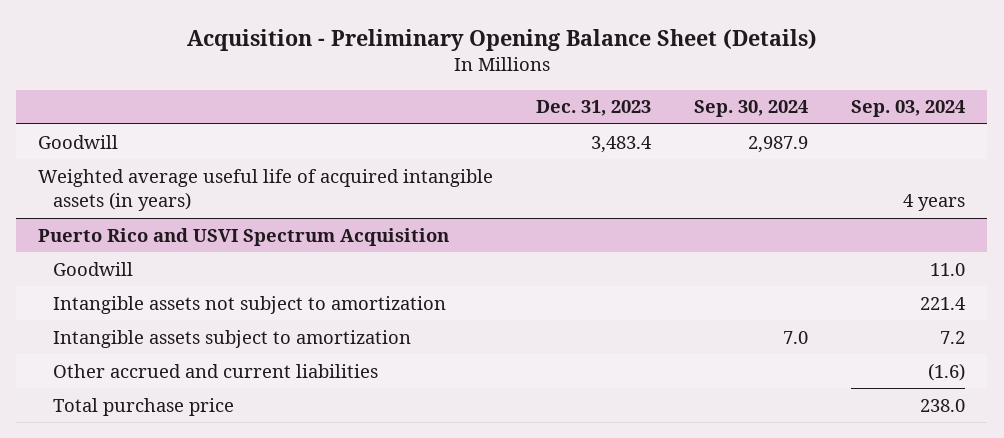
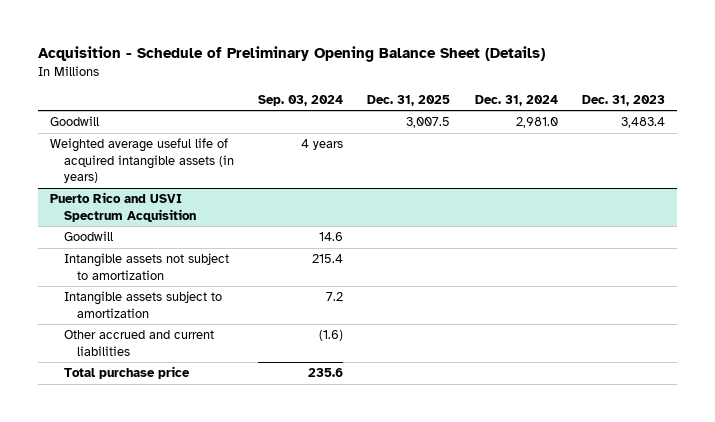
- Acquisition - Preliminary Opening Balance Sheet (Details)
+ Acquisition - Schedule of Preliminary Opening Balance Sheet (Details)
- | Dec. 31, 2023 | Sep. 30, 2024 | Sep. 03, 2024
+ | Sep. 03, 2024 | Dec. 31, 2025 | Dec. 31, 2024 | Dec. 31, 2023
@ Puerto Rico and USVI Spectrum Acquisition
- Goodwill | | | 11.0
- Intangible assets not subject to amortization | | | 221.4
+ Goodwill | 14.6 | | |
+ Intangible assets not subject to amortization | 215.4 | | |
- Total purchase price | | | 238.0
+ Total purchase price | 235.6 | | |

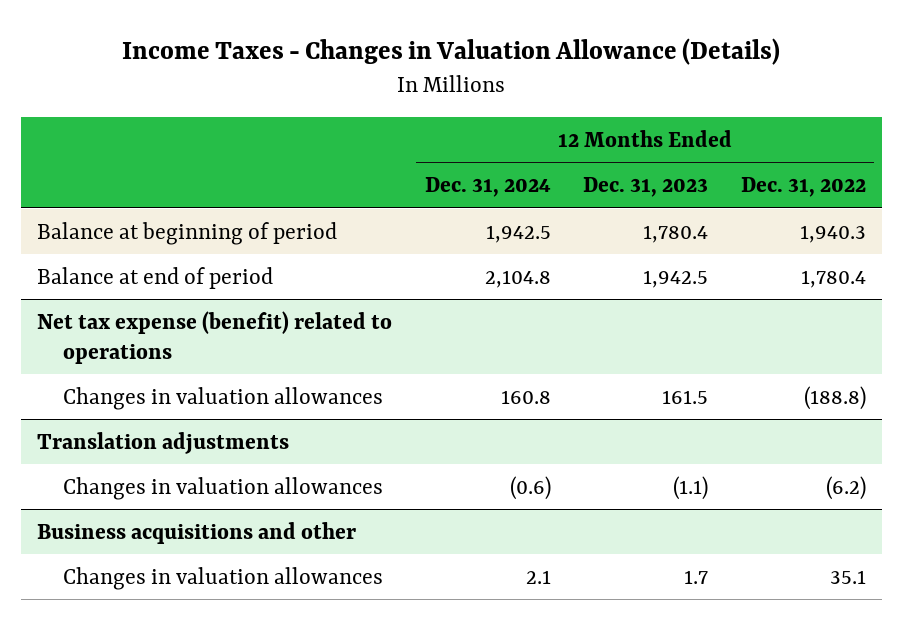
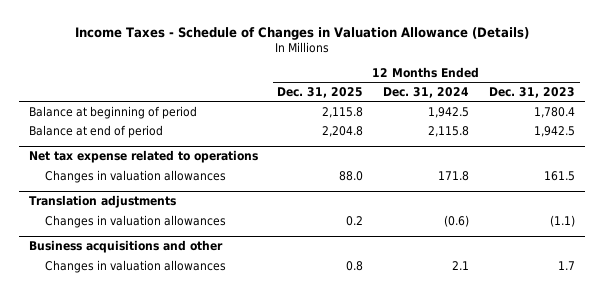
- Income Taxes - Changes in Valuation Allowance (Details)
+ Income Taxes - Schedule of Changes in Valuation Allowance (Details)
- | 12 Months Ended Dec. 31, 2024 | 12 Months Ended Dec. 31, 2023 | 12 Months Ended Dec. 31, 2022
+ | 12 Months Ended Dec. 31, 2025 | 12 Months Ended Dec. 31, 2024 | 12 Months Ended Dec. 31, 2023
- Balance at end of period | 2,104.8 | 1,942.5 | 1,780.4
- Net tax expense (benefit) related to operations
- Changes in valuation allowances | 160.8 | 161.5 | (188.8)
+ Balance at end of period | 2,204.8 | 2,115.8 | 1,942.5
+ Net tax expense related to operations
+ Changes in valuation allowances | 88.0 | 171.8 | 161.5

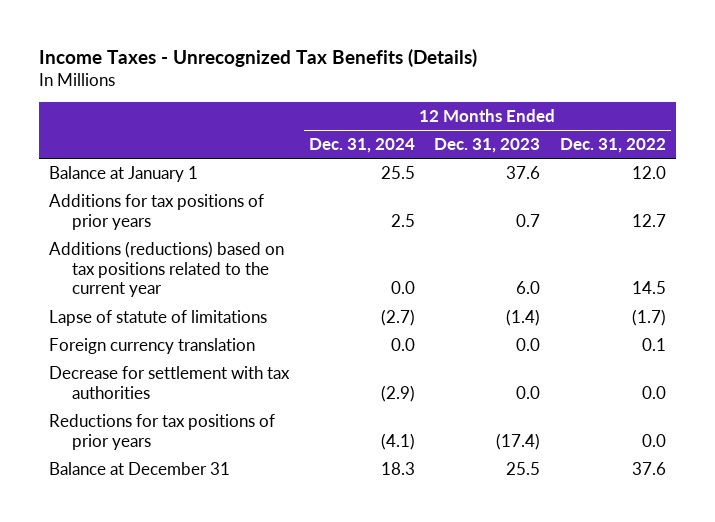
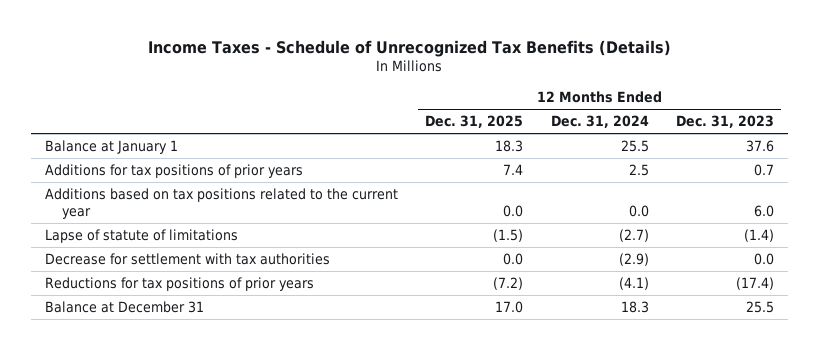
- Income Taxes - Unrecognized Tax Benefits (Details)
+ Income Taxes - Schedule of Unrecognized Tax Benefits (Details)
- | 12 Months Ended Dec. 31, 2024 | 12 Months Ended Dec. 31, 2023 | 12 Months Ended Dec. 31, 2022
+ | 12 Months Ended Dec. 31, 2025 | 12 Months Ended Dec. 31, 2024 | 12 Months Ended Dec. 31, 2023
- Additions (reductions) based on tax positions related to the current year | 0.0 | 6.0 | 14.5
+ Additions based on tax positions related to the current year | 0.0 | 0.0 | 6.0
- Foreign currency translation | 0.0 | 0.0 | 0.1

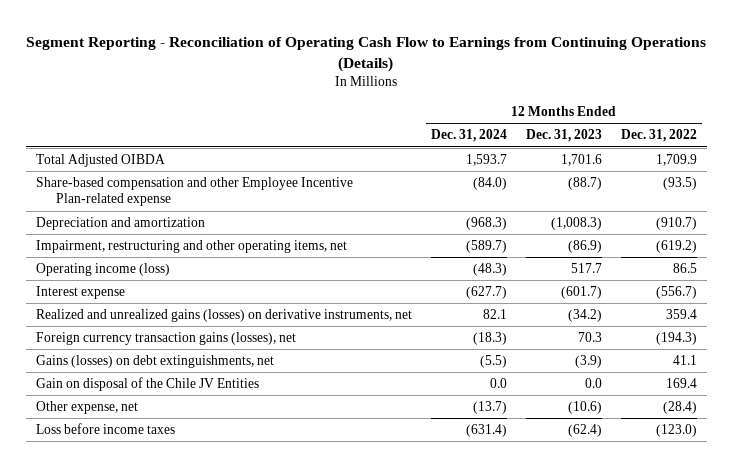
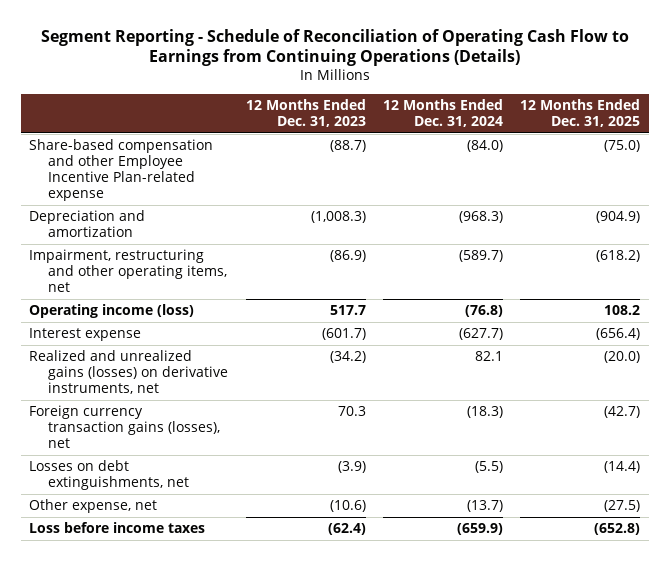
- Segment Reporting - Reconciliation of Operating Cash Flow to Earnings from Continuing Operations (Details)
+ Segment Reporting - Schedule of Reconciliation of Operating Cash Flow to Earnings from Continuing Operations (Details)
- | 12 Months Ended Dec. 31, 2024 | 12 Months Ended Dec. 31, 2023 | 12 Months Ended Dec. 31, 2022
+ | 12 Months Ended Dec. 31, 2023 | 12 Months Ended Dec. 31, 2024 | 12 Months Ended Dec. 31, 2025
- Total Adjusted OIBDA | 1,593.7 | 1,701.6 | 1,709.9
- Operating income (loss) | (48.3) | 517.7 | 86.5
+ Operating income (loss) | 517.7 | (76.8) | 108.2
- Gains (losses) on debt extinguishments, net | (5.5) | (3.9) | 41.1
- Gain on disposal of the Chile JV Entities | 0.0 | 0.0 | 169.4
+ Losses on debt extinguishments, net | (3.9) | (5.5) | (14.4)
- Loss before income taxes | (631.4) | (62.4) | (123.0)
+ Loss before income taxes | (62.4) | (659.9) | (652.8)

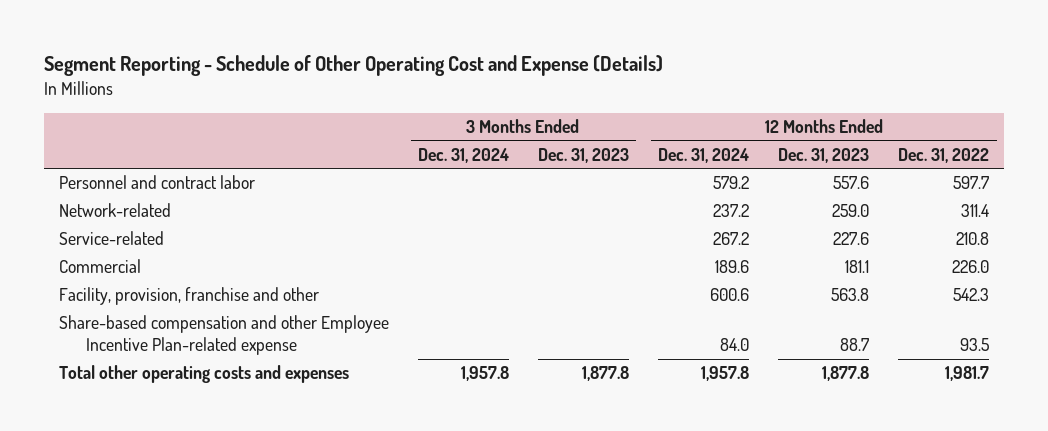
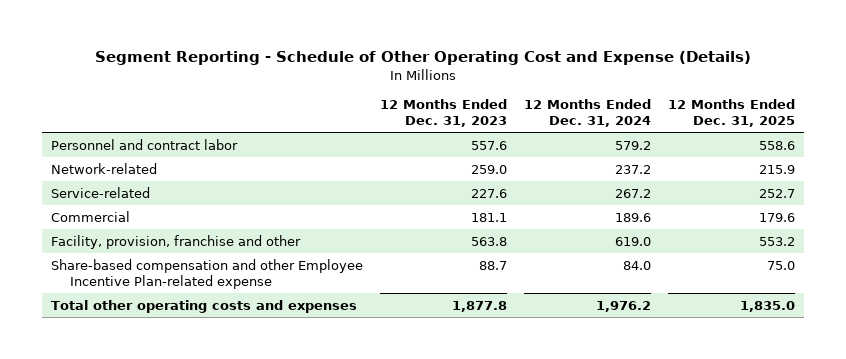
- | 3 Months Ended Dec. 31, 2024 | 3 Months Ended Dec. 31, 2023 | 12 Months Ended Dec. 31, 2024 | 12 Months Ended Dec. 31, 2023 | 12 Months Ended Dec. 31, 2022
+ | 12 Months Ended Dec. 31, 2023 | 12 Months Ended Dec. 31, 2024 | 12 Months Ended Dec. 31, 2025
- Facility, provision, franchise and other | | | 600.6 | 563.8 | 542.3
+ Facility, provision, franchise and other | 563.8 | 619.0 | 553.2
- Total other operating costs and expenses | 1,957.8 | 1,877.8 | 1,957.8 | 1,877.8 | 1,981.7
+ Total other operating costs and expenses | 1,877.8 | 1,976.2 | 1,835.0

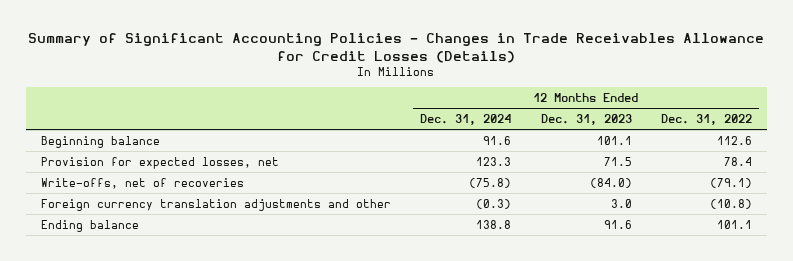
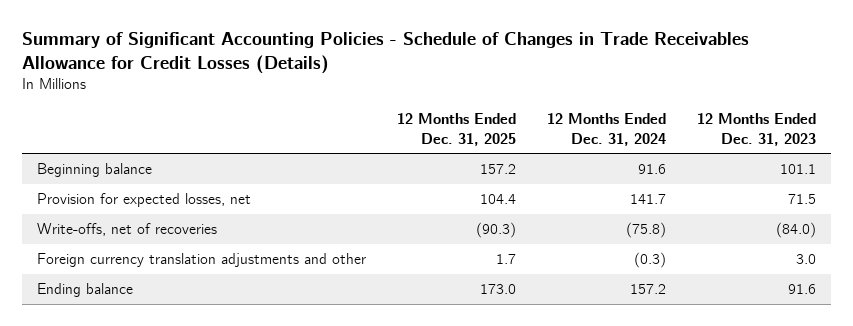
- Summary of Significant Accounting Policies - Changes in Trade Receivables Allowance for Credit Losses (Details)
+ Summary of Significant Accounting Policies - Schedule of Changes in Trade Receivables Allowance for Credit Losses (Details)
- | 12 Months Ended Dec. 31, 2024 | 12 Months Ended Dec. 31, 2023 | 12 Months Ended Dec. 31, 2022
+ | 12 Months Ended Dec. 31, 2025 | 12 Months Ended Dec. 31, 2024 | 12 Months Ended Dec. 31, 2023
- Provision for expected losses, net | 123.3 | 71.5 | 78.4
+ Provision for expected losses, net | 104.4 | 141.7 | 71.5
- Ending balance | 138.8 | 91.6 | 101.1
+ Ending balance | 173.0 | 157.2 | 91.6

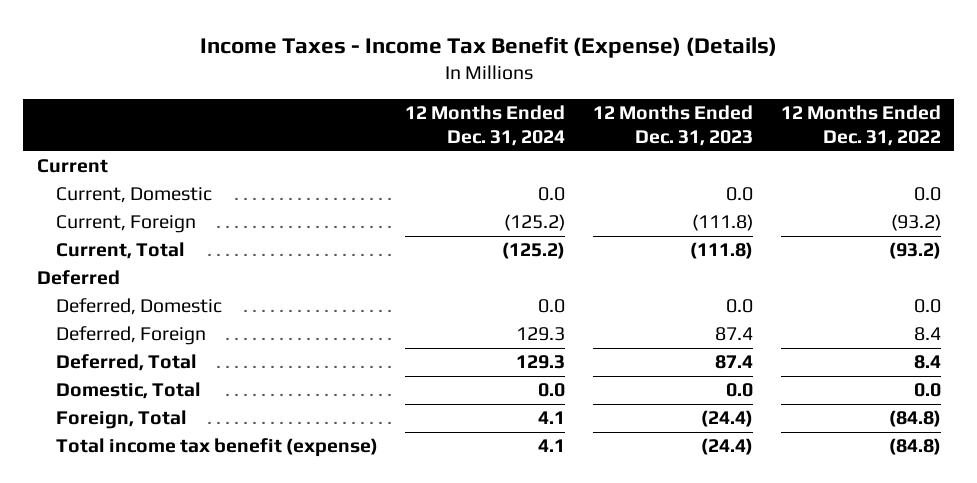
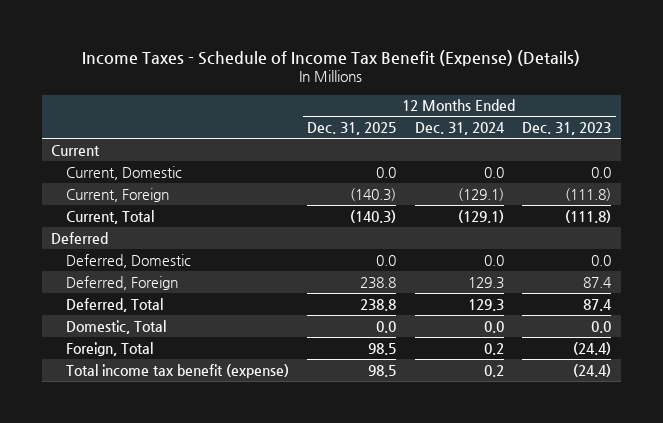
- Income Taxes - Income Tax Benefit (Expense) (Details)
+ Income Taxes - Schedule of Income Tax Benefit (Expense) (Details)
- | 12 Months Ended Dec. 31, 2024 | 12 Months Ended Dec. 31, 2023 | 12 Months Ended Dec. 31, 2022
+ | 12 Months Ended Dec. 31, 2025 | 12 Months Ended Dec. 31, 2024 | 12 Months Ended Dec. 31, 2023
- Current, Foreign | (125.2) | (111.8) | (93.2)
- Current, Total | (125.2) | (111.8) | (93.2)
+ Current, Foreign | (140.3) | (129.1) | (111.8)
+ Current, Total | (140.3) | (129.1) | (111.8)
- Foreign, Total | 4.1 | (24.4) | (84.8)
- Total income tax benefit (expense) | 4.1 | (24.4) | (84.8)
+ Foreign, Total | 98.5 | 0.2 | (24.4)
+ Total income tax benefit (expense) | 98.5 | 0.2 | (24.4)

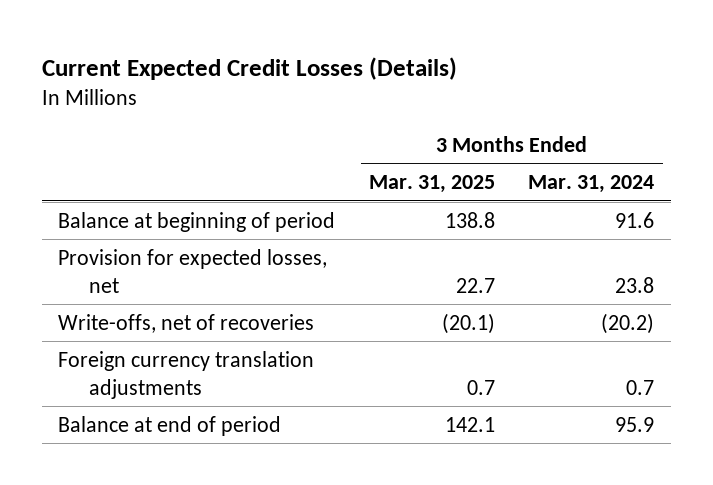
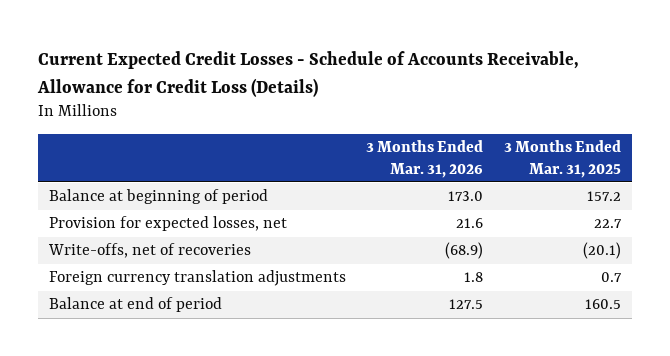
- Current Expected Credit Losses (Details)
+ Current Expected Credit Losses - Schedule of Accounts Receivable, Allowance for Credit Loss (Details)
- | 3 Months Ended Mar. 31, 2025 | 3 Months Ended Mar. 31, 2024
+ | 3 Months Ended Mar. 31, 2026 | 3 Months Ended Mar. 31, 2025
- Balance at beginning of period | 138.8 | 91.6
+ Balance at beginning of period | 173.0 | 157.2
- Balance at end of period | 142.1 | 95.9
+ Balance at end of period | 127.5 | 160.5

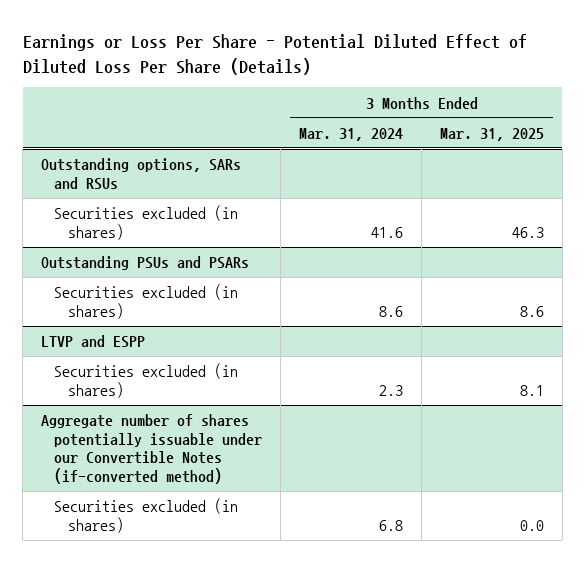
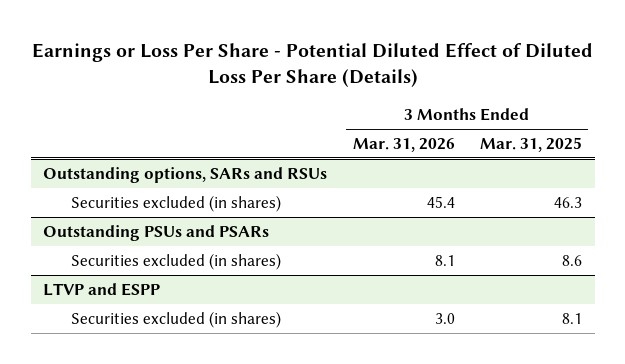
- | 3 Months Ended Mar. 31, 2024 | 3 Months Ended Mar. 31, 2025
+ | 3 Months Ended Mar. 31, 2026 | 3 Months Ended Mar. 31, 2025
- Aggregate number of shares potentially issuable under our Convertible Notes (if-converted method)
- Securities excluded (in shares) | 6.8 | 0.0

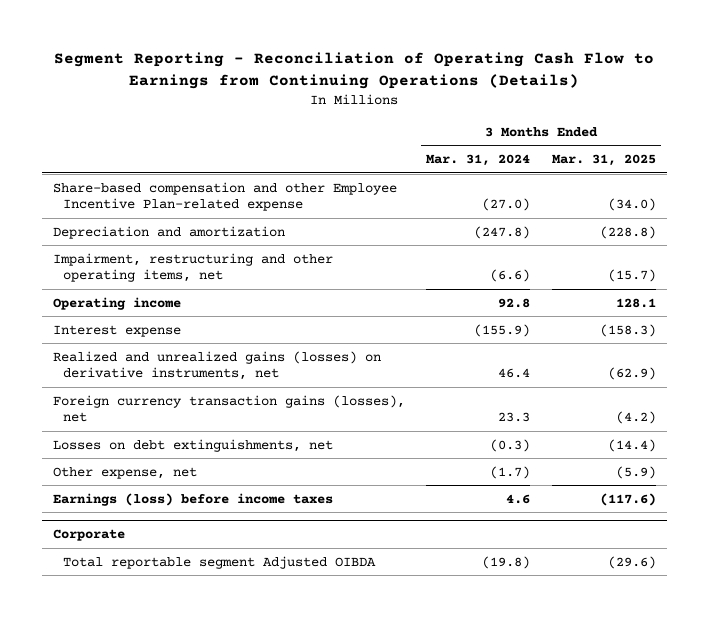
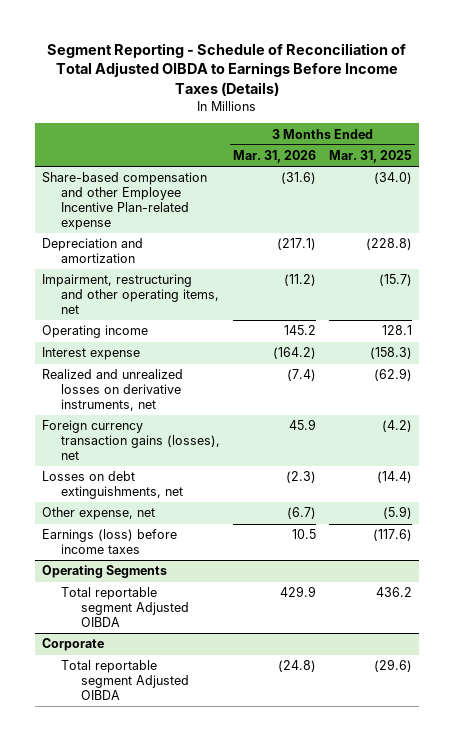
- Segment Reporting - Reconciliation of Operating Cash Flow to Earnings from Continuing Operations (Details)
+ Segment Reporting - Schedule of Reconciliation of Total Adjusted OIBDA to Earnings Before Income Taxes (Details)
- | 3 Months Ended Mar. 31, 2024 | 3 Months Ended Mar. 31, 2025
+ | 3 Months Ended Mar. 31, 2026 | 3 Months Ended Mar. 31, 2025
- Realized and unrealized gains (losses) on derivative instruments, net | 46.4 | (62.9)
+ Realized and unrealized losses on derivative instruments, net | (7.4) | (62.9)
+ Operating Segments
+ Total reportable segment Adjusted OIBDA | 429.9 | 436.2

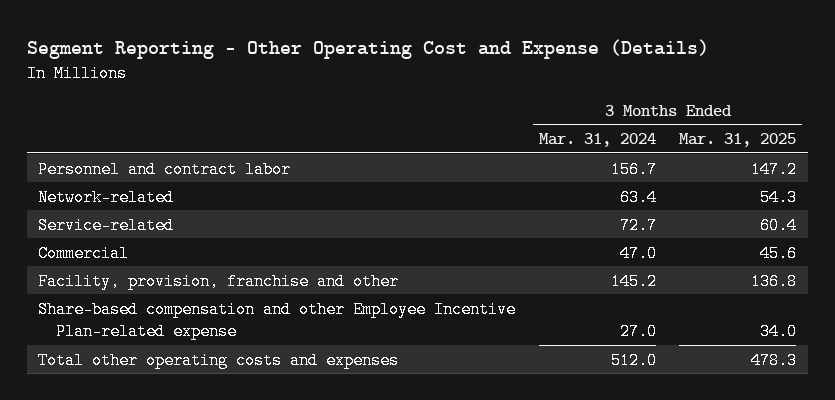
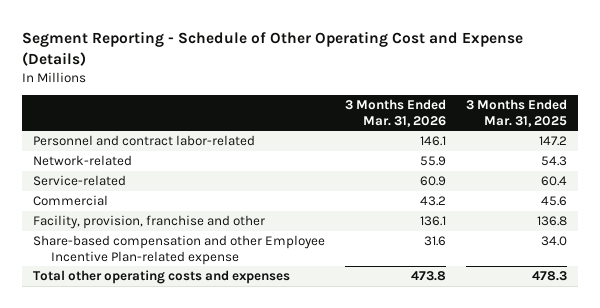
- Segment Reporting - Other Operating Cost and Expense (Details)
+ Segment Reporting - Schedule of Other Operating Cost and Expense (Details)
- | 3 Months Ended Mar. 31, 2024 | 3 Months Ended Mar. 31, 2025
+ | 3 Months Ended Mar. 31, 2026 | 3 Months Ended Mar. 31, 2025
- Personnel and contract labor | 156.7 | 147.2
+ Personnel and contract labor-related | 146.1 | 147.2

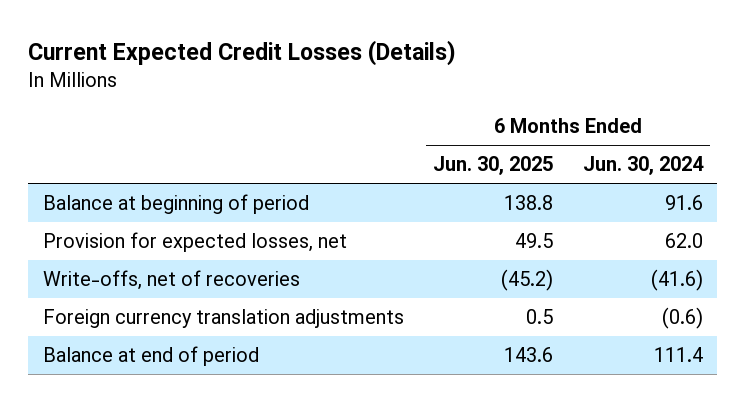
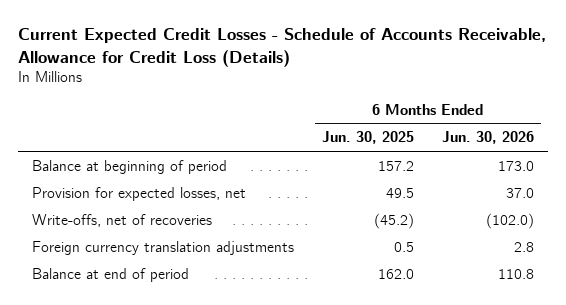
- Current Expected Credit Losses (Details)
+ Current Expected Credit Losses - Schedule of Accounts Receivable, Allowance for Credit Loss (Details)
- | 6 Months Ended Jun. 30, 2025 | 6 Months Ended Jun. 30, 2024
+ | 6 Months Ended Jun. 30, 2025 | 6 Months Ended Jun. 30, 2026
- Balance at beginning of period | 138.8 | 91.6
+ Balance at beginning of period | 157.2 | 173.0
- Balance at end of period | 143.6 | 111.4
+ Balance at end of period | 162.0 | 110.8

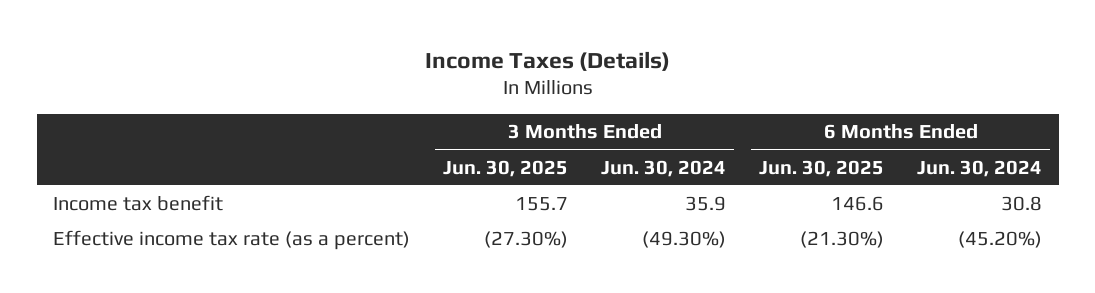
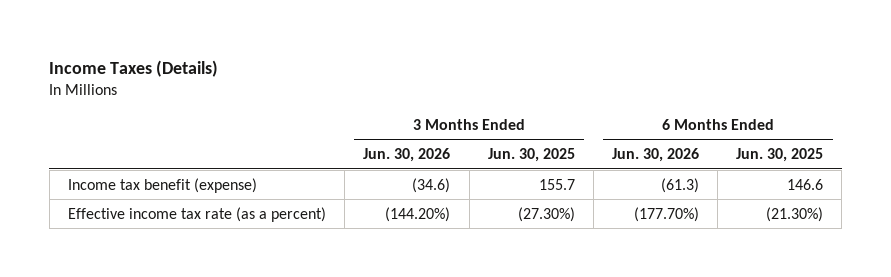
- | 3 Months Ended Jun. 30, 2025 | 3 Months Ended Jun. 30, 2024 | 6 Months Ended Jun. 30, 2025 | 6 Months Ended Jun. 30, 2024
+ | 3 Months Ended Jun. 30, 2026 | 3 Months Ended Jun. 30, 2025 | 6 Months Ended Jun. 30, 2026 | 6 Months Ended Jun. 30, 2025
- Income tax benefit | 155.7 | 35.9 | 146.6 | 30.8
+ Income tax benefit (expense) | (34.6) | 155.7 | (61.3) | 146.6

